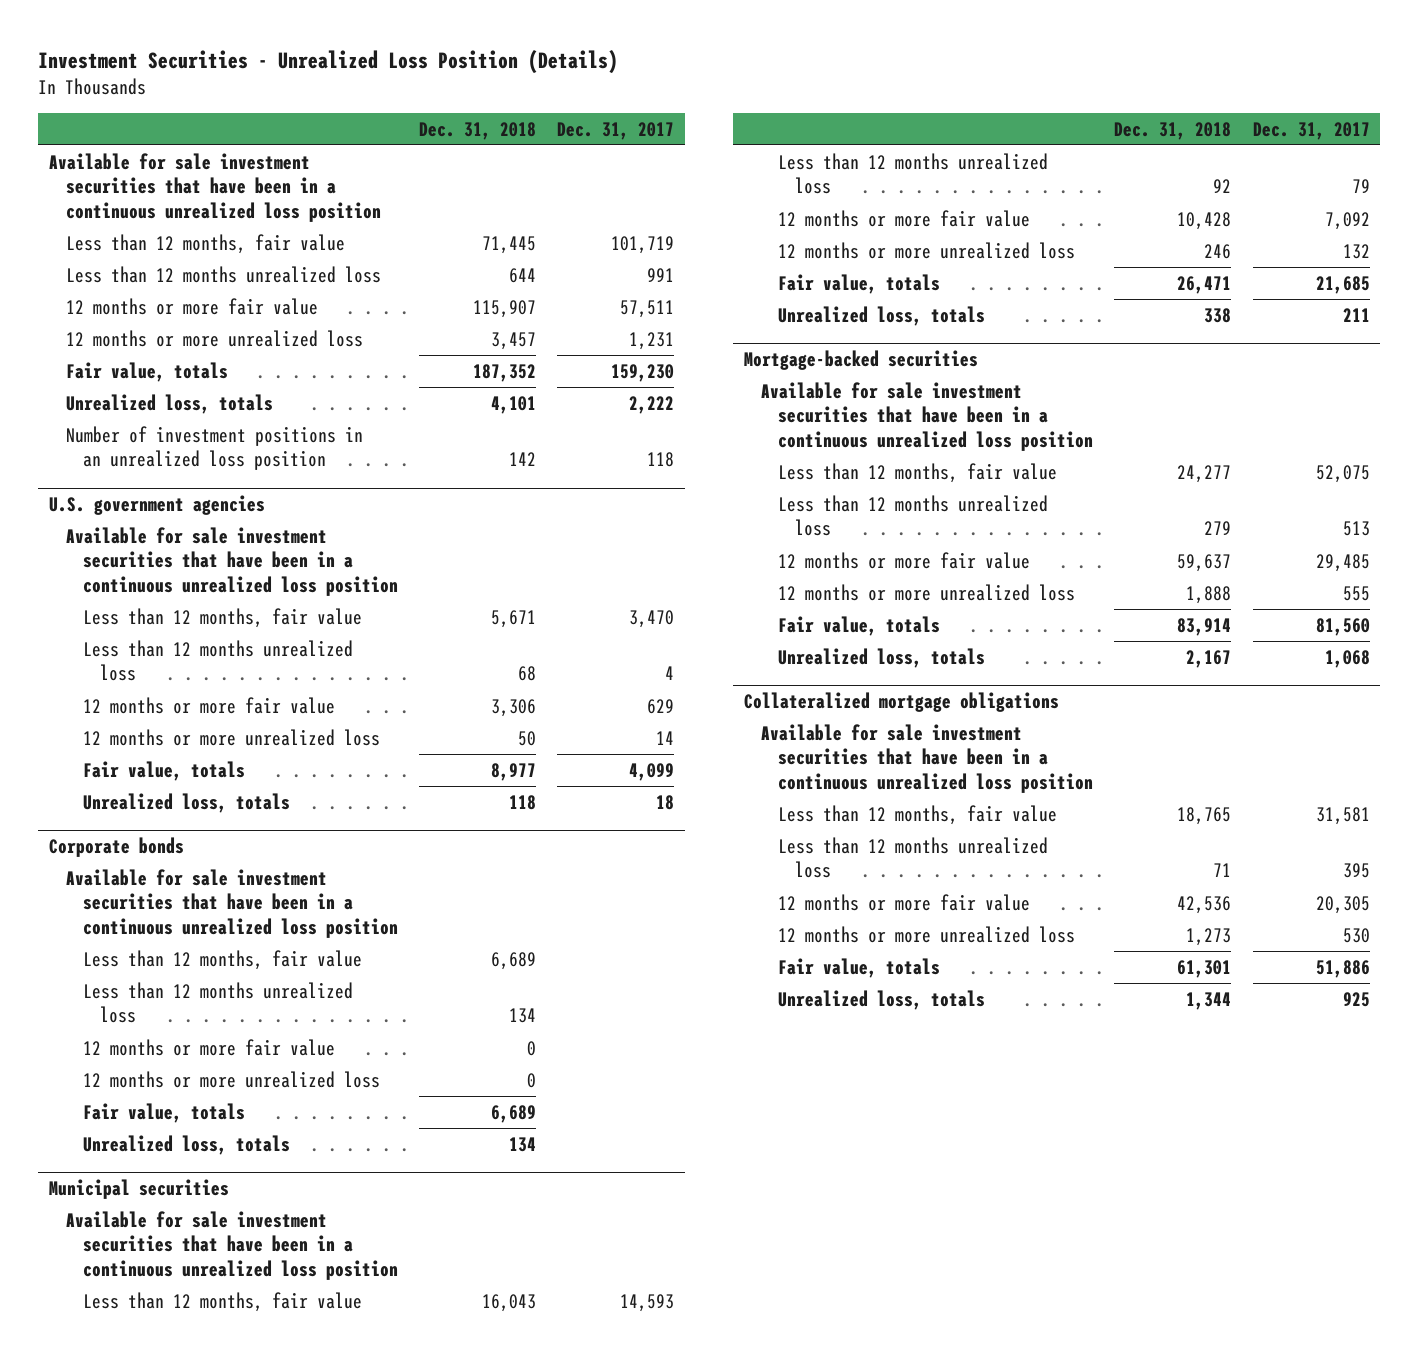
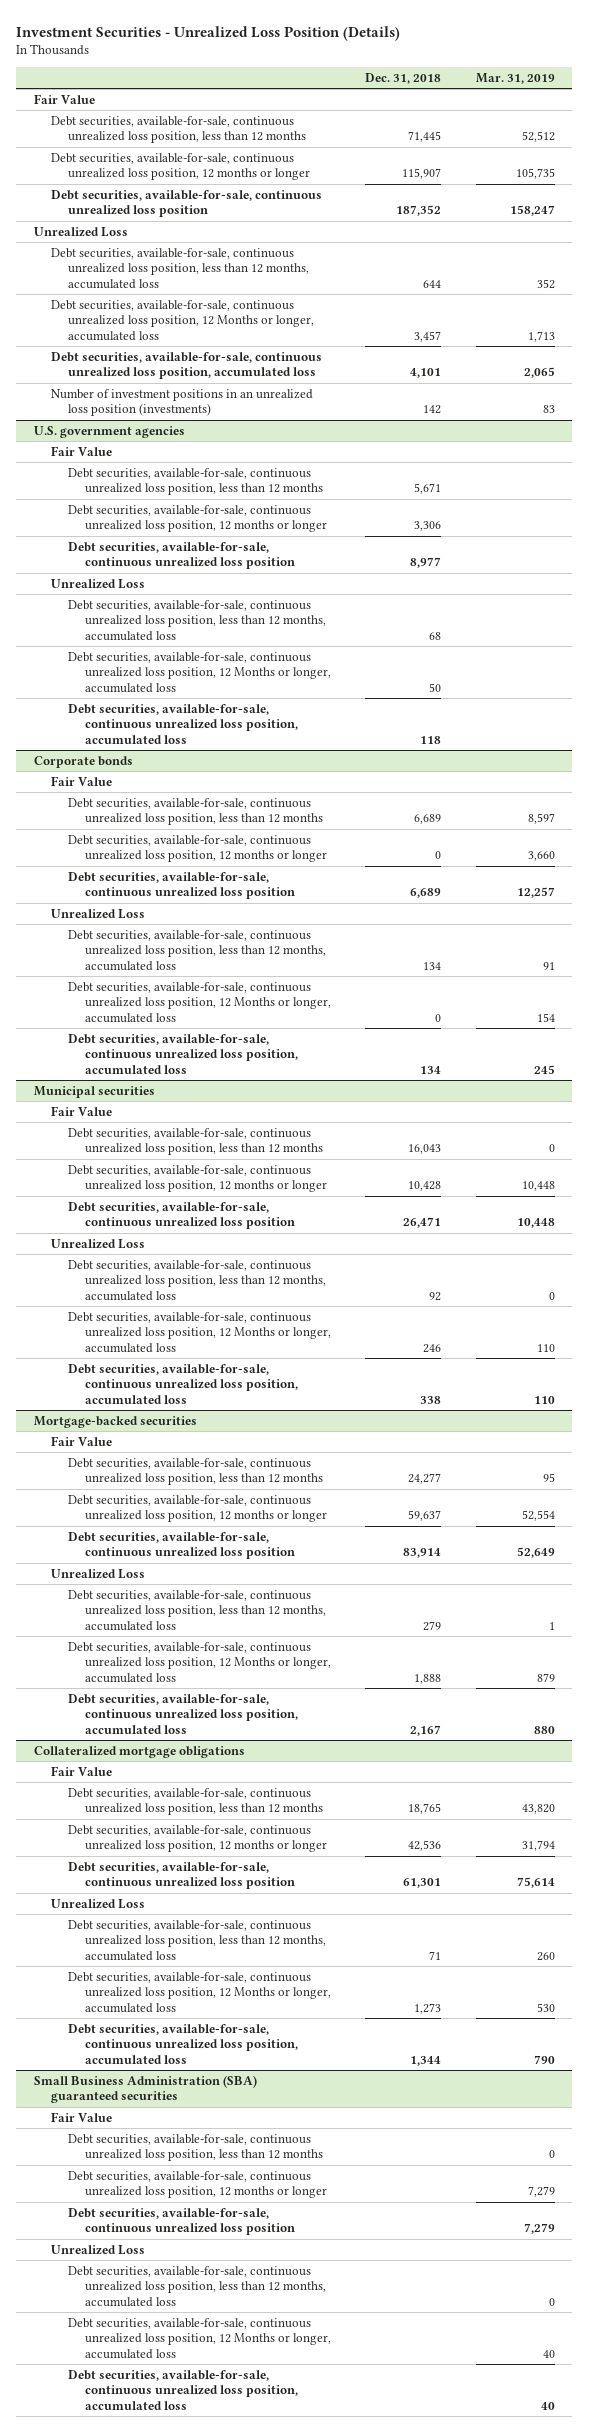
- | Dec. 31, 2018 | Dec. 31, 2017
+ | Dec. 31, 2018 | Mar. 31, 2019
- Available for sale investment securities that have been in a continuous unrealized loss position
- Less than 12 months, fair value | 71,445 | 101,719
- Less than 12 months unrealized loss | 644 | 991
- 12 months or more fair value | 115,907 | 57,511
- 12 months or more unrealized loss | 3,457 | 1,231
- Fair value, totals | 187,352 | 159,230
- Unrealized loss, totals | 4,101 | 2,222
- Number of investment positions in an unrealized loss position | 142 | 118
+ Fair Value
+ Debt securities, available-for-sale, continuous unrealized loss position, less than 12 months | 71,445 | 52,512
+ Debt securities, available-for-sale, continuous unrealized loss position, 12 months or longer | 115,907 | 105,735
+ Debt securities, available-for-sale, continuous unrealized loss position | 187,352 | 158,247
+ Unrealized Loss
+ Debt securities, available-for-sale, continuous unrealized loss position, less than 12 months, accumulated loss | 644 | 352
+ Debt securities, available-for-sale, continuous unrealized loss position, 12 Months or longer, accumulated loss | 3,457 | 1,713
+ Debt securities, available-for-sale, continuous unrealized loss position, accumulated loss | 4,101 | 2,065
+ Number of investment positions in an unrealized loss position (investments) | 142 | 83
@ U.S. government agencies
- Available for sale investment securities that have been in a continuous unrealized loss position
- Less than 12 months, fair value | 5,671 | 3,470
- Less than 12 months unrealized loss | 68 | 4
- 12 months or more fair value | 3,306 | 629
- 12 months or more unrealized loss | 50 | 14
- Fair value, totals | 8,977 | 4,099
- Unrealized loss, totals | 118 | 18
+ Fair Value
+ Debt securities, available-for-sale, continuous unrealized loss position, less than 12 months | 5,671 |
+ Debt securities, available-for-sale, continuous unrealized loss position, 12 months or longer | 3,306 |
+ Debt securities, available-for-sale, continuous unrealized loss position | 8,977 |
+ Unrealized Loss
+ Debt securities, available-for-sale, continuous unrealized loss position, less than 12 months, accumulated loss | 68 |
+ Debt securities, available-for-sale, continuous unrealized loss position, 12 Months or longer, accumulated loss | 50 |
+ Debt securities, available-for-sale, continuous unrealized loss position, accumulated loss | 118 |
@ Corporate bonds
- Available for sale investment securities that have been in a continuous unrealized loss position
- Less than 12 months, fair value | 6,689 |
- Less than 12 months unrealized loss | 134 |
- 12 months or more fair value | 0 |
- 12 months or more unrealized loss | 0 |
- Fair value, totals | 6,689 |
- Unrealized loss, totals | 134 |
+ Fair Value
+ Debt securities, available-for-sale, continuous unrealized loss position, less than 12 months | 6,689 | 8,597
+ Debt securities, available-for-sale, continuous unrealized loss position, 12 months or longer | 0 | 3,660
+ Debt securities, available-for-sale, continuous unrealized loss position | 6,689 | 12,257
+ Unrealized Loss
+ Debt securities, available-for-sale, continuous unrealized loss position, less than 12 months, accumulated loss | 134 | 91
+ Debt securities, available-for-sale, continuous unrealized loss position, 12 Months or longer, accumulated loss | 0 | 154
+ Debt securities, available-for-sale, continuous unrealized loss position, accumulated loss | 134 | 245
@ Municipal securities
- Available for sale investment securities that have been in a continuous unrealized loss position
- Less than 12 months, fair value | 16,043 | 14,593
- Less than 12 months unrealized loss | 92 | 79
- 12 months or more fair value | 10,428 | 7,092
- 12 months or more unrealized loss | 246 | 132
- Fair value, totals | 26,471 | 21,685
- Unrealized loss, totals | 338 | 211
+ Fair Value
+ Debt securities, available-for-sale, continuous unrealized loss position, less than 12 months | 16,043 | 0
+ Debt securities, available-for-sale, continuous unrealized loss position, 12 months or longer | 10,428 | 10,448
+ Debt securities, available-for-sale, continuous unrealized loss position | 26,471 | 10,448
+ Unrealized Loss
+ Debt securities, available-for-sale, continuous unrealized loss position, less than 12 months, accumulated loss | 92 | 0
+ Debt securities, available-for-sale, continuous unrealized loss position, 12 Months or longer, accumulated loss | 246 | 110
+ Debt securities, available-for-sale, continuous unrealized loss position, accumulated loss | 338 | 110
@ Mortgage-backed securities
- Available for sale investment securities that have been in a continuous unrealized loss position
- Less than 12 months, fair value | 24,277 | 52,075
- Less than 12 months unrealized loss | 279 | 513
- 12 months or more fair value | 59,637 | 29,485
- 12 months or more unrealized loss | 1,888 | 555
- Fair value, totals | 83,914 | 81,560
- Unrealized loss, totals | 2,167 | 1,068
+ Fair Value
+ Debt securities, available-for-sale, continuous unrealized loss position, less than 12 months | 24,277 | 95
+ Debt securities, available-for-sale, continuous unrealized loss position, 12 months or longer | 59,637 | 52,554
+ Debt securities, available-for-sale, continuous unrealized loss position | 83,914 | 52,649
+ Unrealized Loss
+ Debt securities, available-for-sale, continuous unrealized loss position, less than 12 months, accumulated loss | 279 | 1
+ Debt securities, available-for-sale, continuous unrealized loss position, 12 Months or longer, accumulated loss | 1,888 | 879
+ Debt securities, available-for-sale, continuous unrealized loss position, accumulated loss | 2,167 | 880
@ Collateralized mortgage obligations
- Available for sale investment securities that have been in a continuous unrealized loss position
- Less than 12 months, fair value | 18,765 | 31,581
- Less than 12 months unrealized loss | 71 | 395
- 12 months or more fair value | 42,536 | 20,305
- 12 months or more unrealized loss | 1,273 | 530
- Fair value, totals | 61,301 | 51,886
- Unrealized loss, totals | 1,344 | 925
+ Fair Value
+ Debt securities, available-for-sale, continuous unrealized loss position, less than 12 months | 18,765 | 43,820
+ Debt securities, available-for-sale, continuous unrealized loss position, 12 months or longer | 42,536 | 31,794
+ Debt securities, available-for-sale, continuous unrealized loss position | 61,301 | 75,614
+ Unrealized Loss
+ Debt securities, available-for-sale, continuous unrealized loss position, less than 12 months, accumulated loss | 71 | 260
+ Debt securities, available-for-sale, continuous unrealized loss position, 12 Months or longer, accumulated loss | 1,273 | 530
+ Debt securities, available-for-sale, continuous unrealized loss position, accumulated loss | 1,344 | 790
+ Small Business Administration (SBA) guaranteed securities
+ Fair Value
+ Debt securities, available-for-sale, continuous unrealized loss position, less than 12 months | | 0
+ Debt securities, available-for-sale, continuous unrealized loss position, 12 months or longer | | 7,279
+ Debt securities, available-for-sale, continuous unrealized loss position | | 7,279
+ Unrealized Loss
+ Debt securities, available-for-sale, continuous unrealized loss position, less than 12 months, accumulated loss | | 0
+ Debt securities, available-for-sale, continuous unrealized loss position, 12 Months or longer, accumulated loss | | 40
+ Debt securities, available-for-sale, continuous unrealized loss position, accumulated loss | | 40

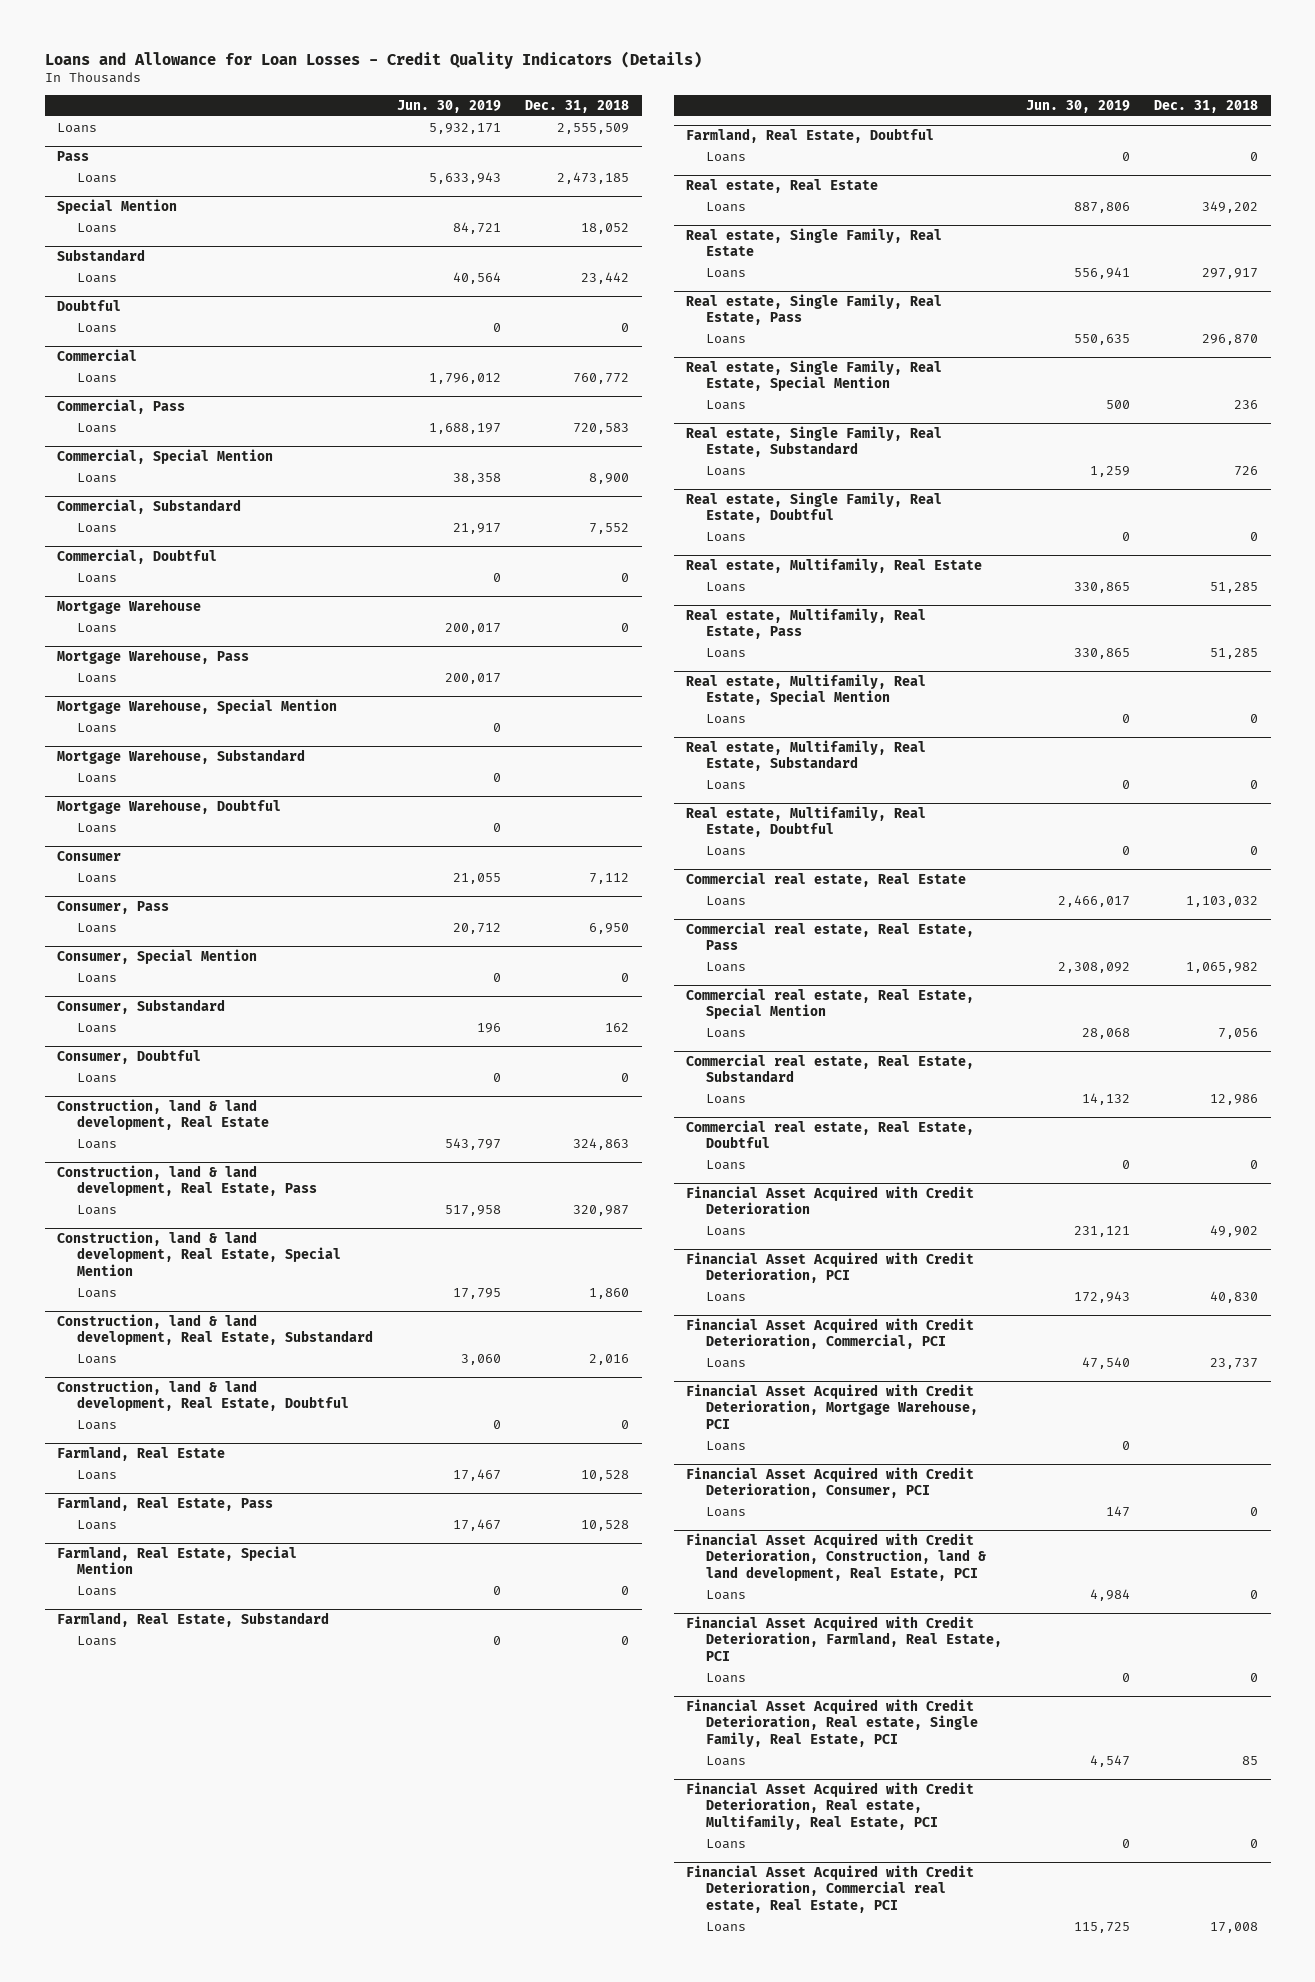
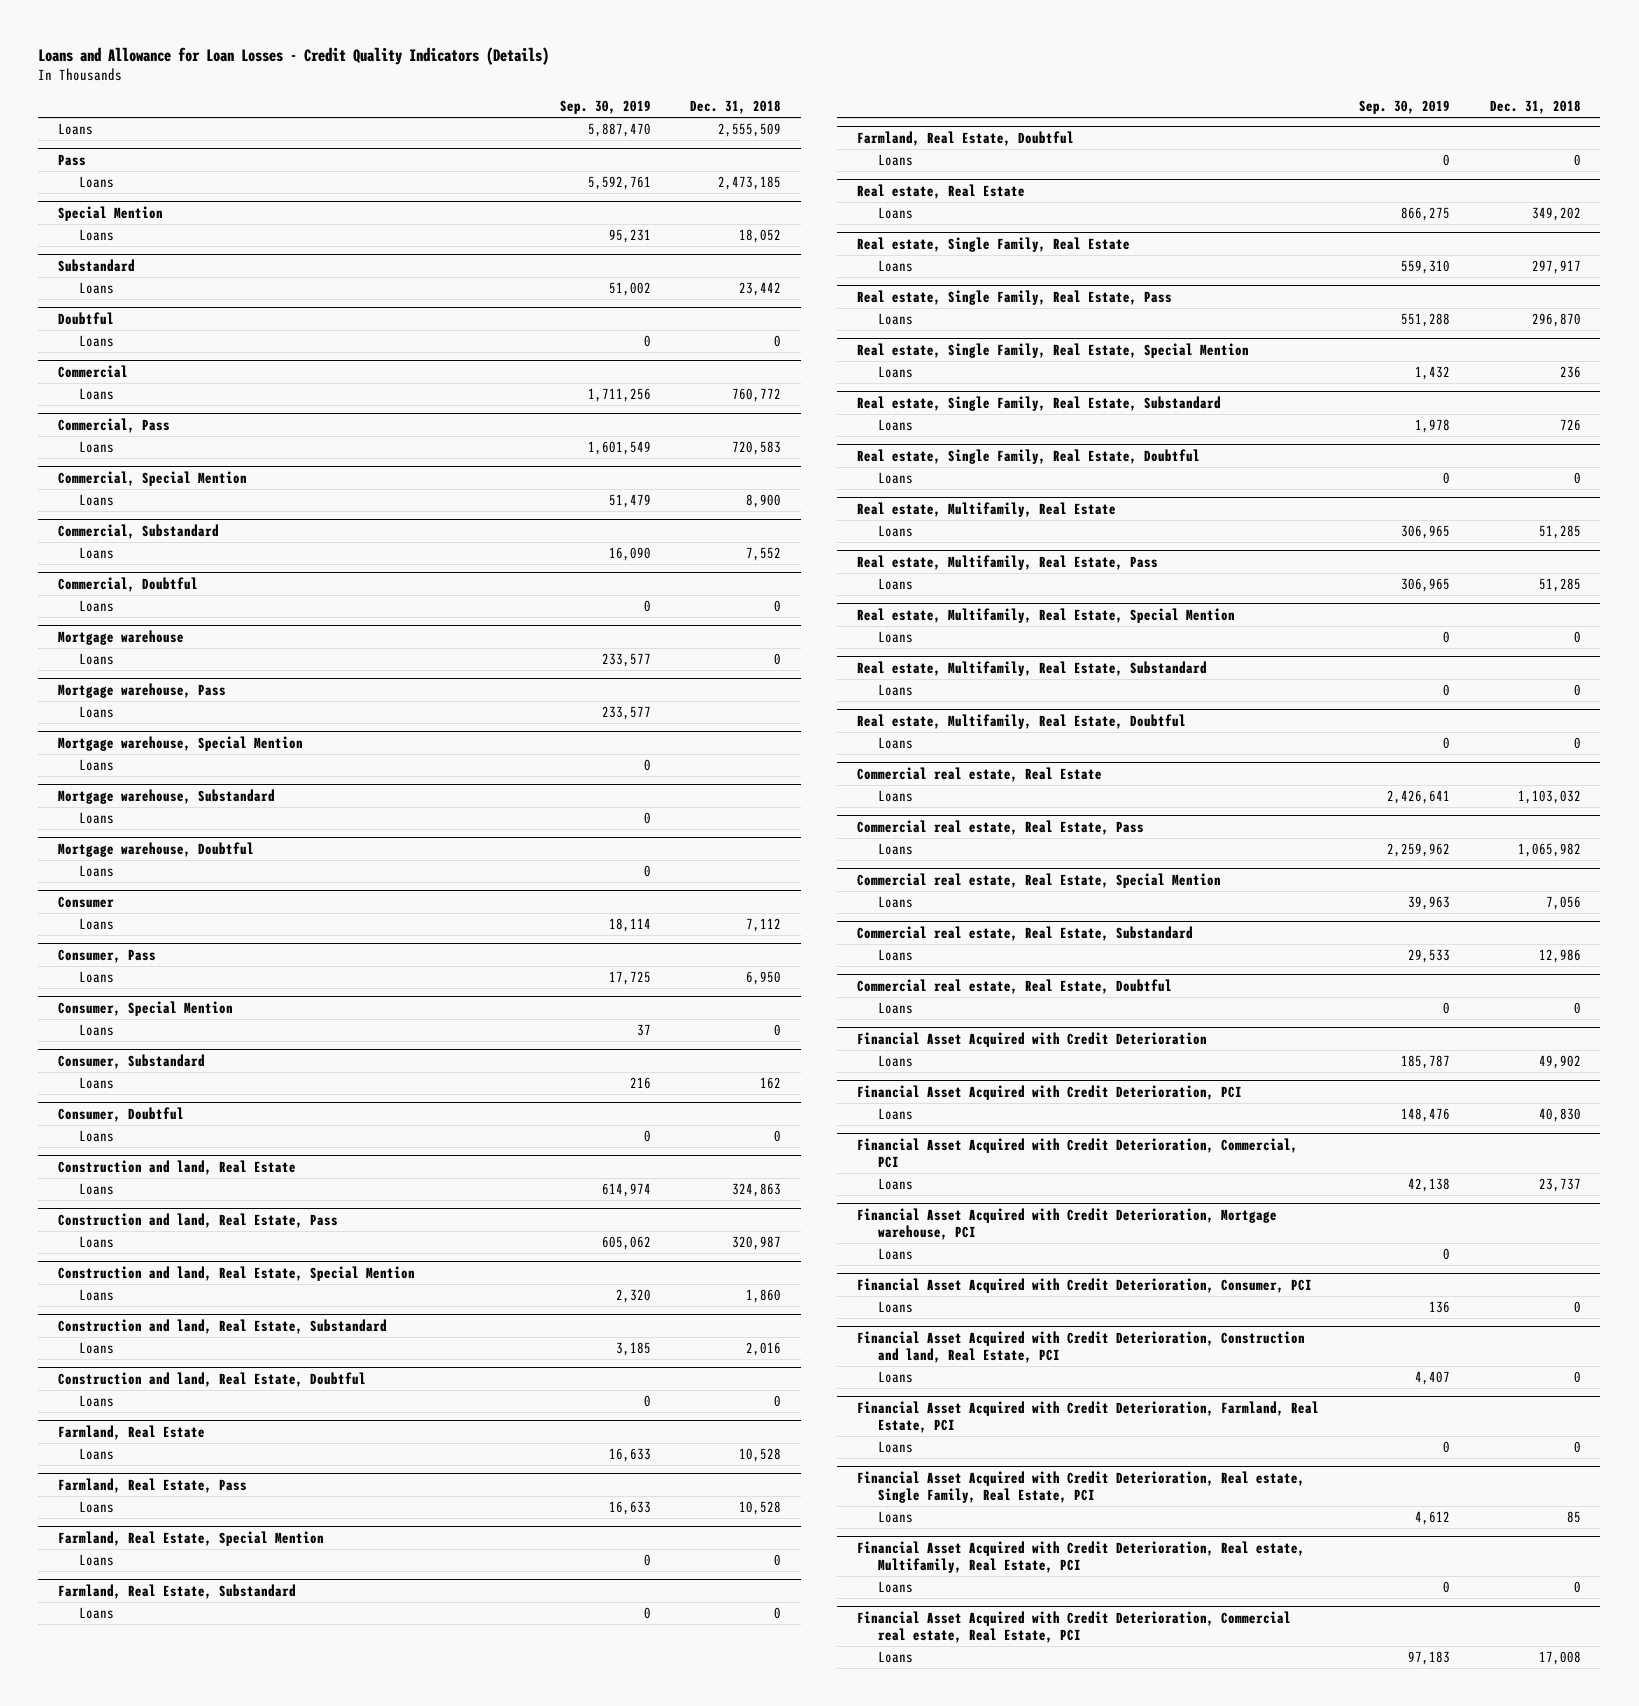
- | Jun. 30, 2019 | Dec. 31, 2018
+ | Sep. 30, 2019 | Dec. 31, 2018
- Mortgage Warehouse
+ Mortgage warehouse
- Mortgage Warehouse, Pass
+ Mortgage warehouse, Pass
- Mortgage Warehouse, Special Mention
+ Mortgage warehouse, Special Mention
- Mortgage Warehouse, Substandard
+ Mortgage warehouse, Substandard
- Mortgage Warehouse, Doubtful
+ Mortgage warehouse, Doubtful
- Construction, land & land development, Real Estate
+ Construction and land, Real Estate
- Construction, land & land development, Real Estate, Pass
+ Construction and land, Real Estate, Pass
- Construction, land & land development, Real Estate, Special Mention
+ Construction and land, Real Estate, Special Mention
- Construction, land & land development, Real Estate, Substandard
+ Construction and land, Real Estate, Substandard
- Construction, land & land development, Real Estate, Doubtful
+ Construction and land, Real Estate, Doubtful
- Financial Asset Acquired with Credit Deterioration, Mortgage Warehouse, PCI
+ Financial Asset Acquired with Credit Deterioration, Mortgage warehouse, PCI
- Financial Asset Acquired with Credit Deterioration, Construction, land & land development, Real Estate, PCI
+ Financial Asset Acquired with Credit Deterioration, Construction and land, Real Estate, PCI

